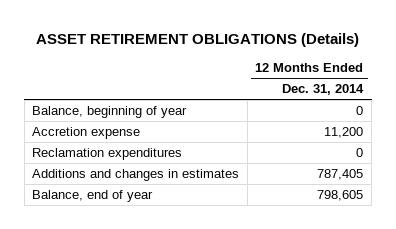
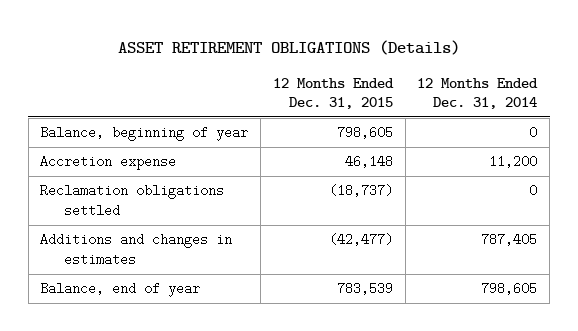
- | 12 Months Ended Dec. 31, 2014
+ | 12 Months Ended Dec. 31, 2015 | 12 Months Ended Dec. 31, 2014
- Reclamation expenditures | 0
+ Reclamation obligations settled | (18,737) | 0

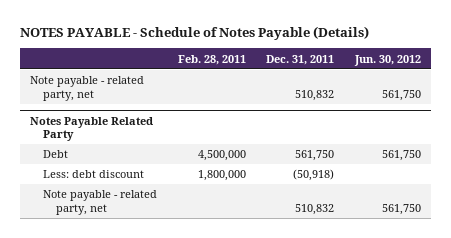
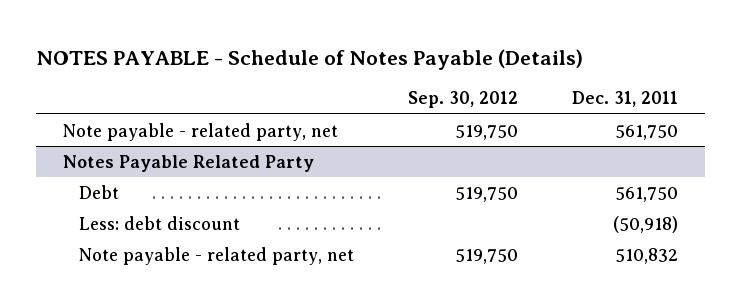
- | Feb. 28, 2011 | Dec. 31, 2011 | Jun. 30, 2012
+ | Sep. 30, 2012 | Dec. 31, 2011
- Note payable - related party, net | | 510,832 | 561,750
+ Note payable - related party, net | 519,750 | 561,750

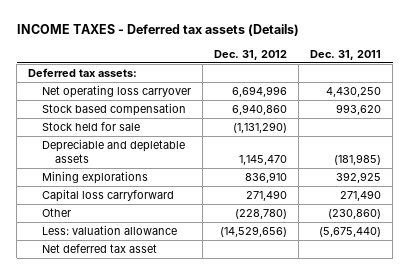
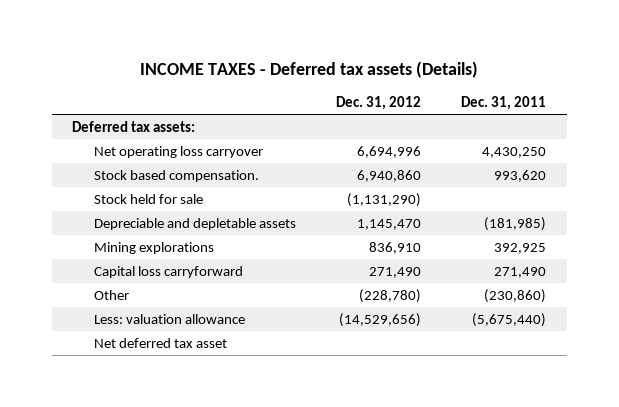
- Stock based compensation | 6,940,860 | 993,620
+ Stock based compensation. | 6,940,860 | 993,620

